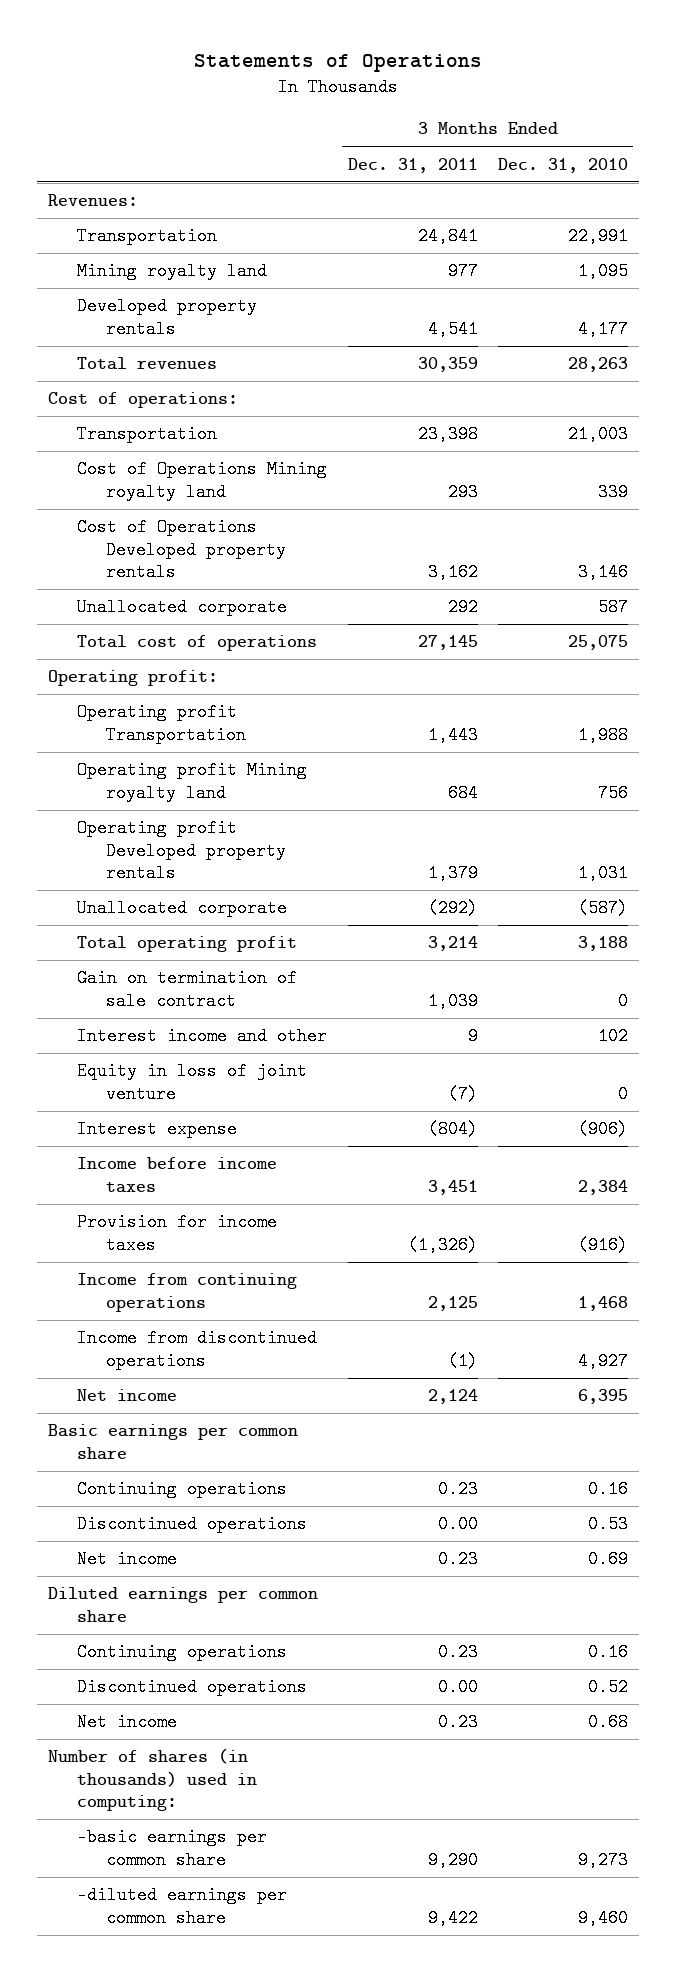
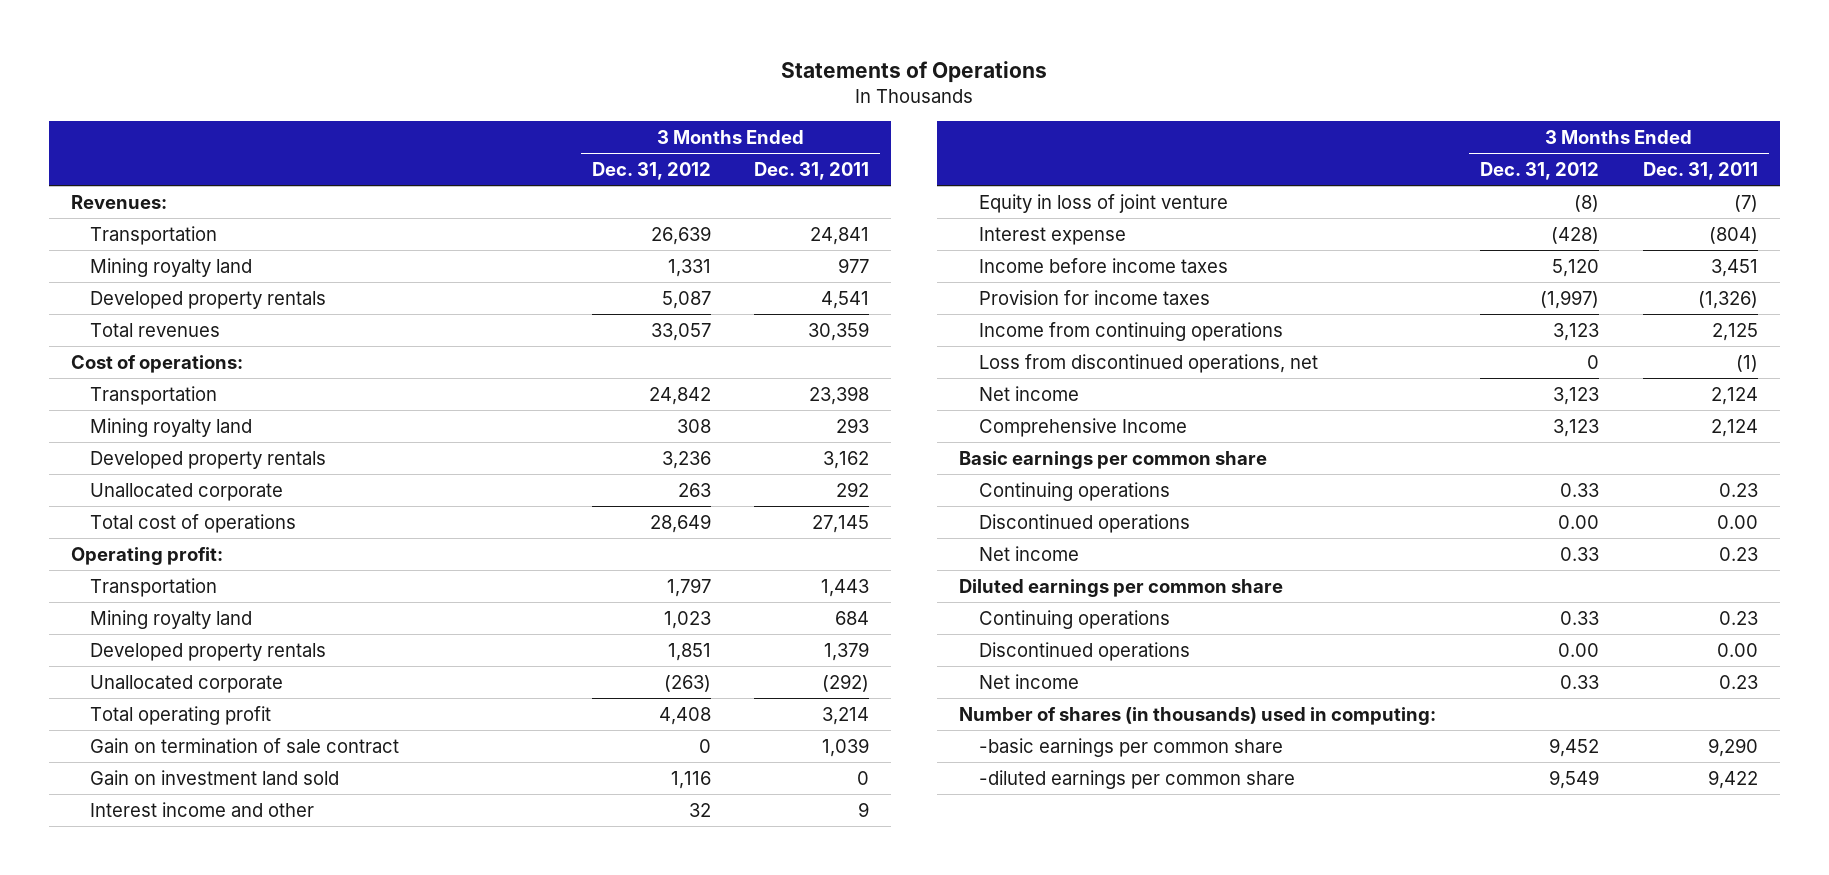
- | 3 Months Ended Dec. 31, 2011 | 3 Months Ended Dec. 31, 2010
+ | 3 Months Ended Dec. 31, 2012 | 3 Months Ended Dec. 31, 2011
- Cost of Operations Mining royalty land | 293 | 339
- Cost of Operations Developed property rentals | 3,162 | 3,146
+ Mining royalty land | 308 | 293
+ Developed property rentals | 3,236 | 3,162
- Operating profit Transportation | 1,443 | 1,988
- Operating profit Mining royalty land | 684 | 756
- Operating profit Developed property rentals | 1,379 | 1,031
+ Transportation | 1,797 | 1,443
+ Mining royalty land | 1,023 | 684
+ Developed property rentals | 1,851 | 1,379
+ Gain on investment land sold | 1,116 | 0
- Income from discontinued operations | (1) | 4,927
+ Loss from discontinued operations, net | 0 | (1)
+ Comprehensive Income | 3,123 | 2,124

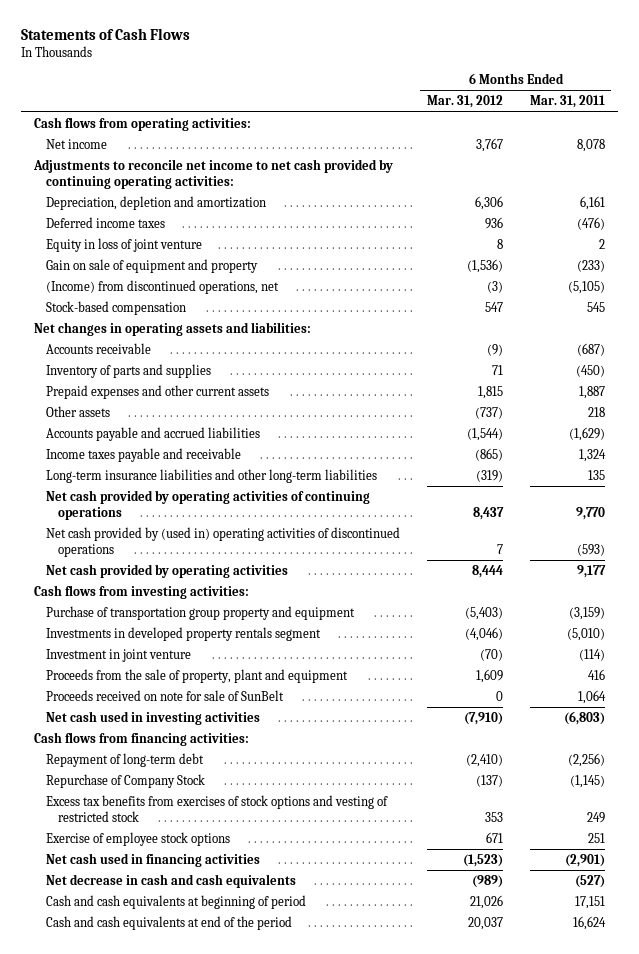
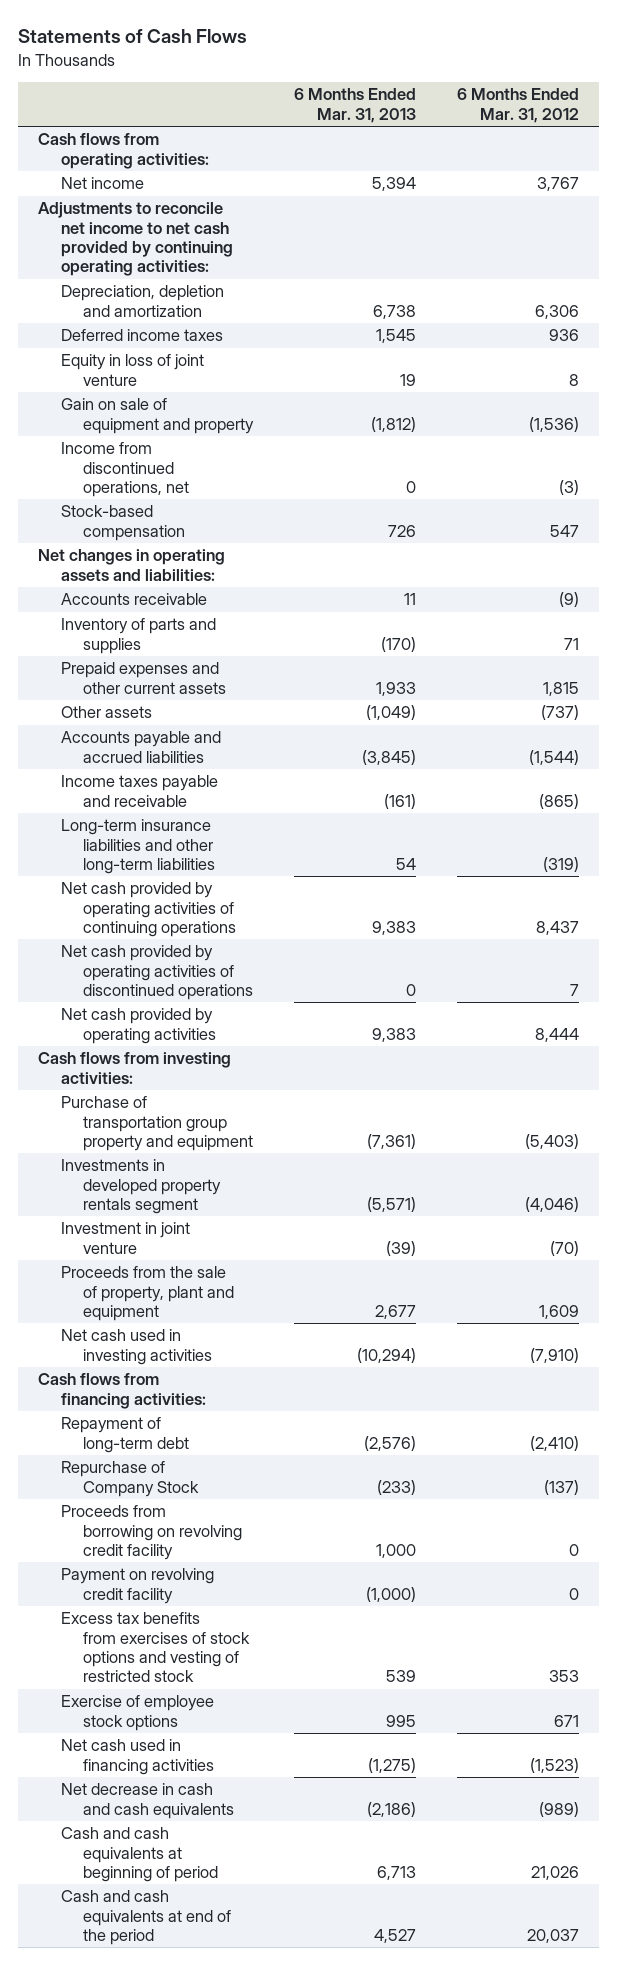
- | 6 Months Ended Mar. 31, 2012 | 6 Months Ended Mar. 31, 2011
+ | 6 Months Ended Mar. 31, 2013 | 6 Months Ended Mar. 31, 2012
- (Income) from discontinued operations, net | (3) | (5,105)
+ Income from discontinued operations, net | 0 | (3)
- Net cash provided by (used in) operating activities of discontinued operations | 7 | (593)
+ Net cash provided by operating activities of discontinued operations | 0 | 7
- Proceeds received on note for sale of SunBelt | 0 | 1,064
+ Proceeds from borrowing on revolving credit facility | 1,000 | 0
+ Payment on revolving credit facility | (1,000) | 0

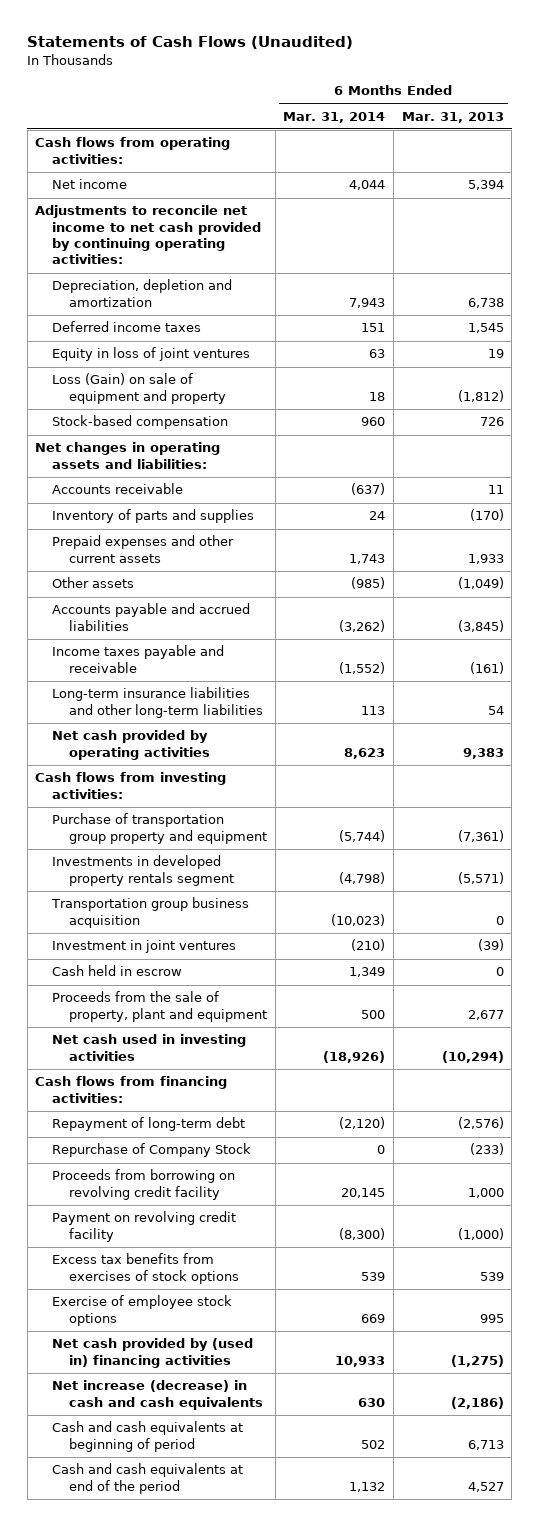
- Statements of Cash Flows
+ Statements of Cash Flows (Unaudited)
- | 6 Months Ended Mar. 31, 2013 | 6 Months Ended Mar. 31, 2012
+ | 6 Months Ended Mar. 31, 2014 | 6 Months Ended Mar. 31, 2013
- Equity in loss of joint venture | 19 | 8
- Gain on sale of equipment and property | (1,812) | (1,536)
- Income from discontinued operations, net | 0 | (3)
+ Equity in loss of joint ventures | 63 | 19
+ Loss (Gain) on sale of equipment and property | 18 | (1,812)
- Net cash provided by operating activities of continuing operations | 9,383 | 8,437
- Net cash provided by operating activities of discontinued operations | 0 | 7
- Investment in joint venture | (39) | (70)
+ Transportation group business acquisition | (10,023) | 0
+ Investment in joint ventures | (210) | (39)
+ Cash held in escrow | 1,349 | 0
- Excess tax benefits from exercises of stock options and vesting of restricted stock | 539 | 353
+ Excess tax benefits from exercises of stock options | 539 | 539
- Net cash used in financing activities | (1,275) | (1,523)
- Net decrease in cash and cash equivalents | (2,186) | (989)
+ Net cash provided by (used in) financing activities | 10,933 | (1,275)
+ Net increase (decrease) in cash and cash equivalents | 630 | (2,186)

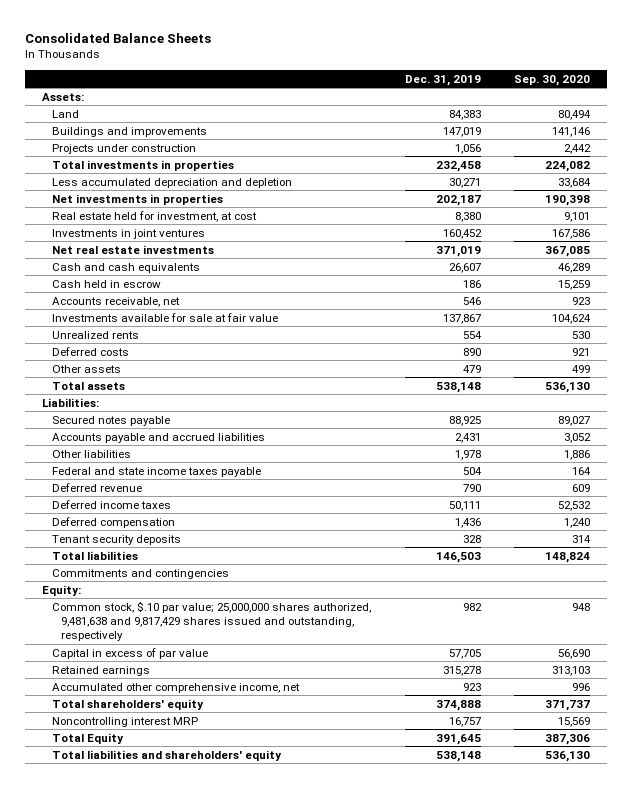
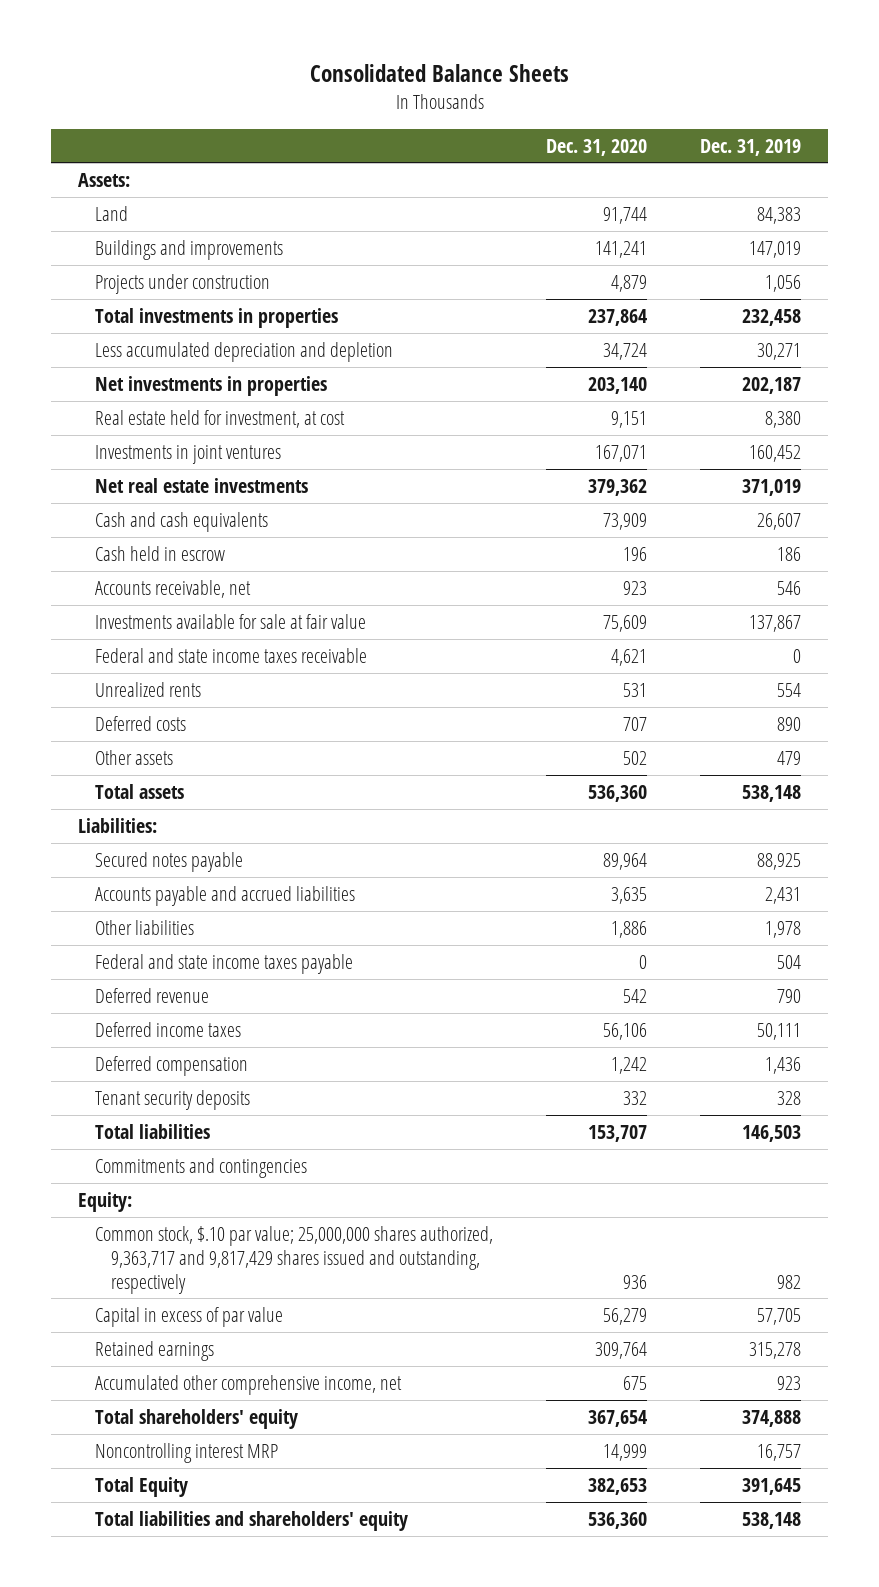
- | Dec. 31, 2019 | Sep. 30, 2020
+ | Dec. 31, 2020 | Dec. 31, 2019
+ Federal and state income taxes receivable | 4,621 | 0
- Common stock, $.10 par value; 25,000,000 shares authorized, 9,481,638 and 9,817,429 shares issued and outstanding, respectively | 982 | 948
+ Common stock, $.10 par value; 25,000,000 shares authorized, 9,363,717 and 9,817,429 shares issued and outstanding, respectively | 936 | 982

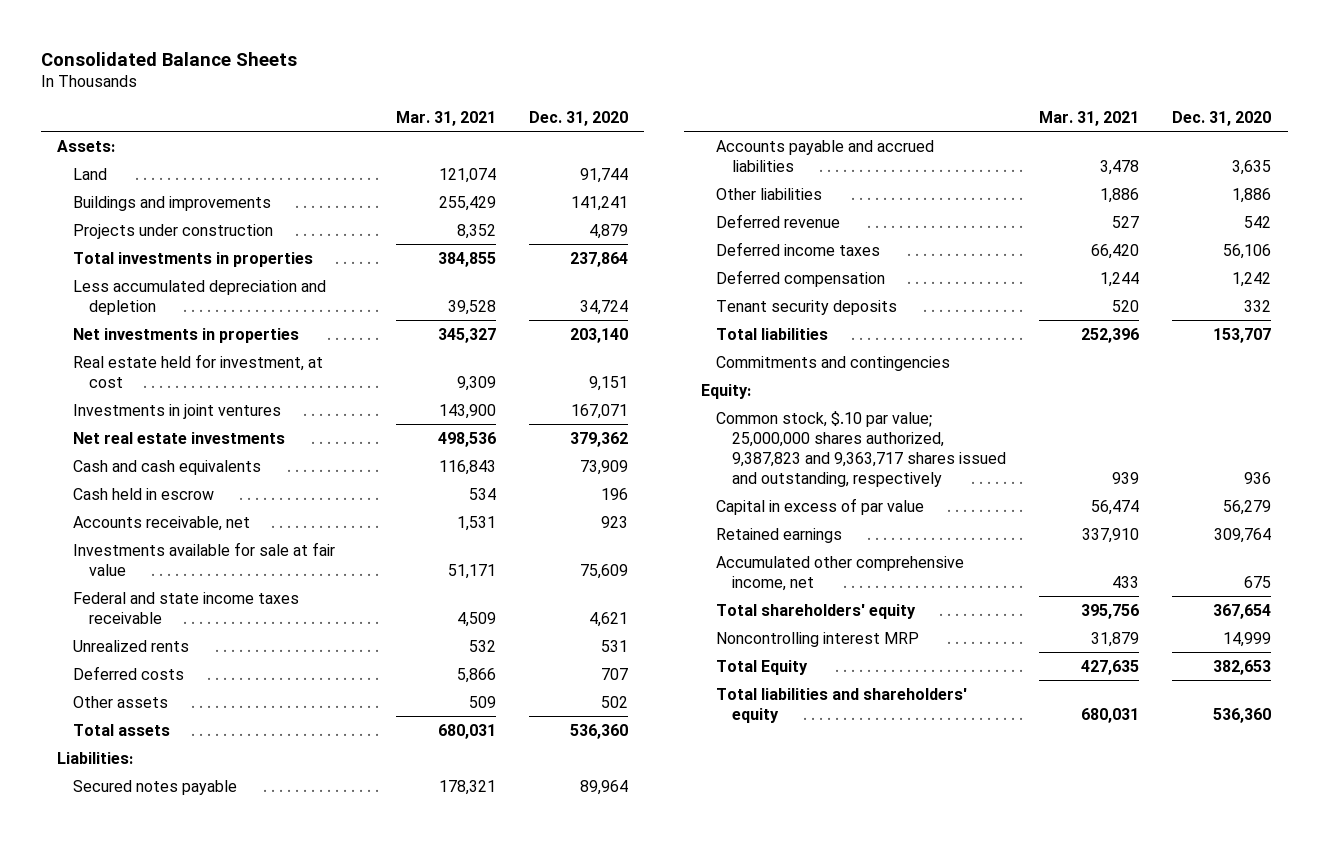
- | Dec. 31, 2020 | Dec. 31, 2019
+ | Mar. 31, 2021 | Dec. 31, 2020
- Federal and state income taxes payable | 0 | 504
- Common stock, $.10 par value; 25,000,000 shares authorized, 9,363,717 and 9,817,429 shares issued and outstanding, respectively | 936 | 982
+ Common stock, $.10 par value; 25,000,000 shares authorized, 9,387,823 and 9,363,717 shares issued and outstanding, respectively | 939 | 936

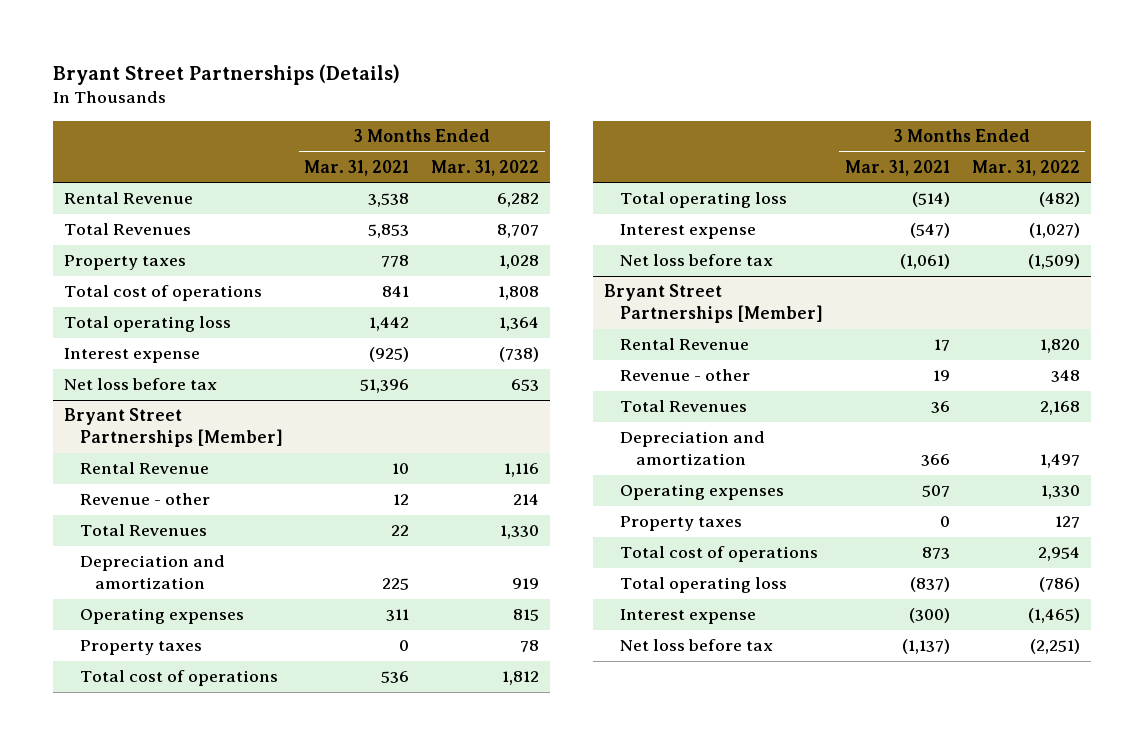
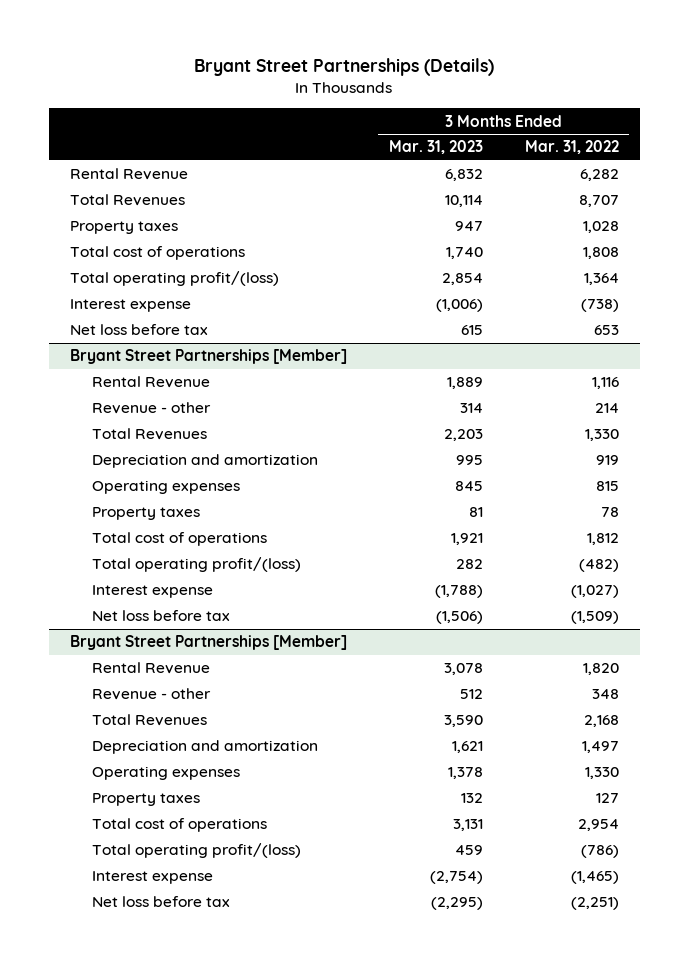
- | 3 Months Ended Mar. 31, 2021 | 3 Months Ended Mar. 31, 2022
+ | 3 Months Ended Mar. 31, 2023 | 3 Months Ended Mar. 31, 2022
- Total operating loss | 1,442 | 1,364
+ Total operating profit/(loss) | 2,854 | 1,364
@ Bryant Street Partnerships [Member]
- Total operating loss | (514) | (482)
+ Total operating profit/(loss) | 282 | (482)
- Total operating loss | (837) | (786)
+ Total operating profit/(loss) | 459 | (786)

